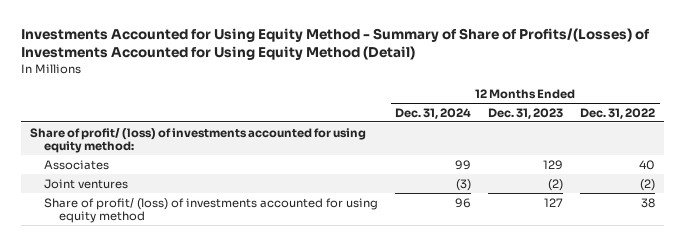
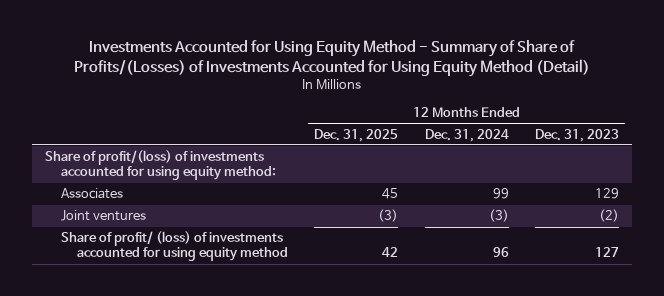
- | 12 Months Ended Dec. 31, 2024 | 12 Months Ended Dec. 31, 2023 | 12 Months Ended Dec. 31, 2022
+ | 12 Months Ended Dec. 31, 2025 | 12 Months Ended Dec. 31, 2024 | 12 Months Ended Dec. 31, 2023
- Share of profit/ (loss) of investments accounted for using equity method:
+ Share of profit/(loss) of investments accounted for using equity method:

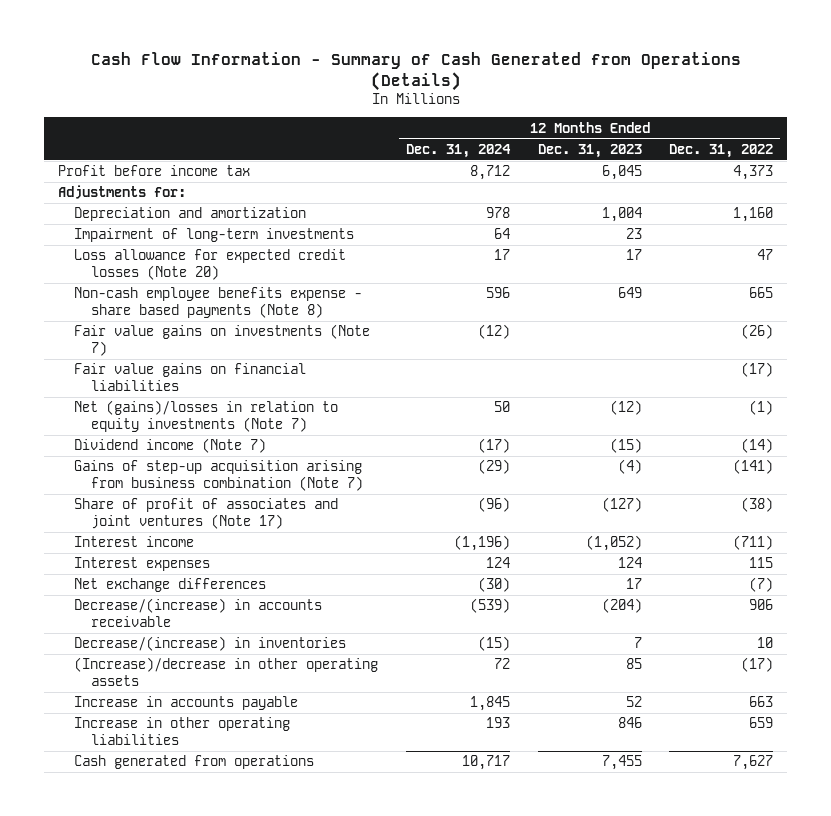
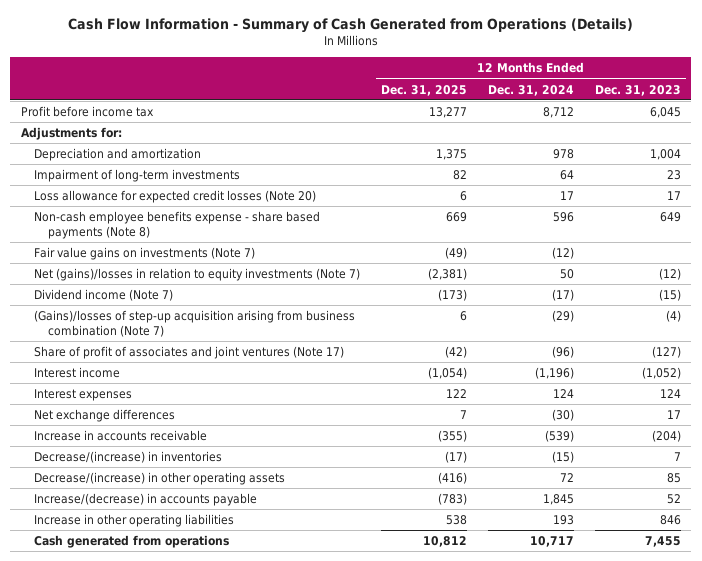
- | 12 Months Ended Dec. 31, 2024 | 12 Months Ended Dec. 31, 2023 | 12 Months Ended Dec. 31, 2022
+ | 12 Months Ended Dec. 31, 2025 | 12 Months Ended Dec. 31, 2024 | 12 Months Ended Dec. 31, 2023
- Fair value gains on financial liabilities | | | (17)
- Gains of step-up acquisition arising from business combination (Note 7) | (29) | (4) | (141)
+ (Gains)/losses of step-up acquisition arising from business combination (Note 7) | 6 | (29) | (4)
- Decrease/(increase) in accounts receivable | (539) | (204) | 906
+ Increase in accounts receivable | (355) | (539) | (204)
- (Increase)/decrease in other operating assets | 72 | 85 | (17)
- Increase in accounts payable | 1,845 | 52 | 663
+ Decrease/(increase) in other operating assets | (416) | 72 | 85
+ Increase/(decrease) in accounts payable | (783) | 1,845 | 52

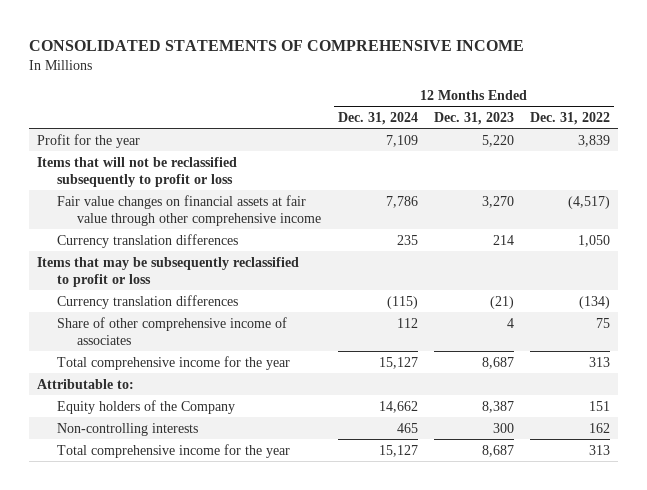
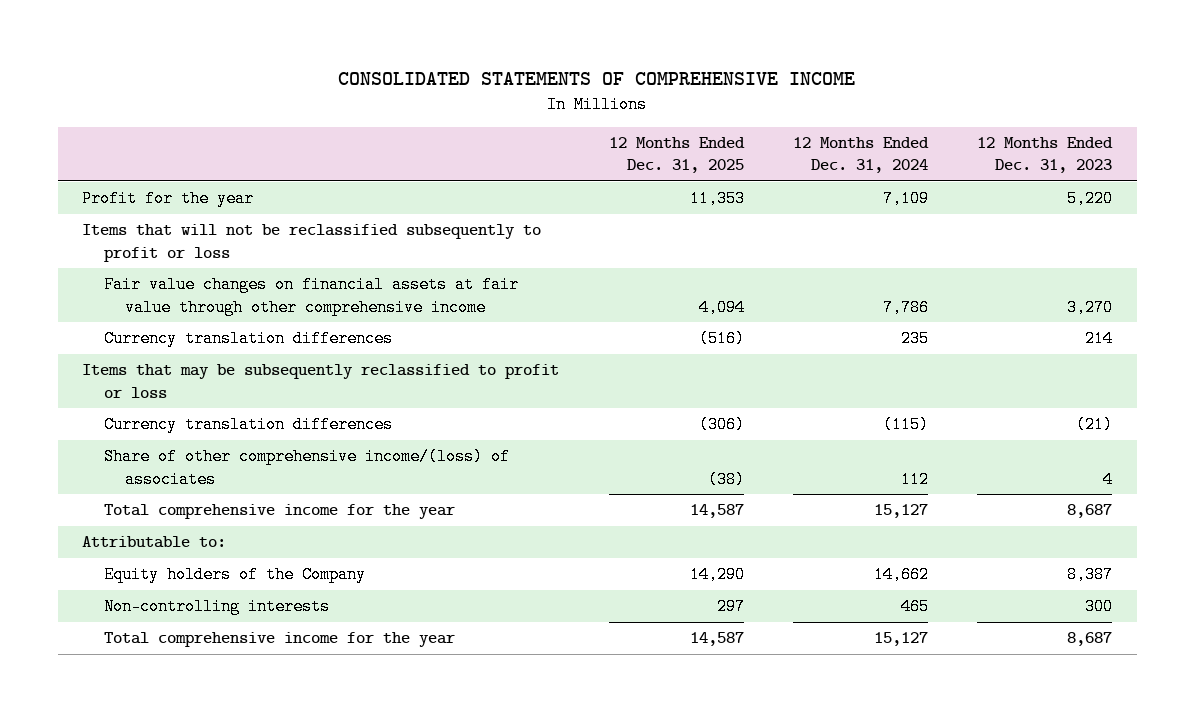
- | 12 Months Ended Dec. 31, 2024 | 12 Months Ended Dec. 31, 2023 | 12 Months Ended Dec. 31, 2022
+ | 12 Months Ended Dec. 31, 2025 | 12 Months Ended Dec. 31, 2024 | 12 Months Ended Dec. 31, 2023
- Share of other comprehensive income of associates | 112 | 4 | 75
+ Share of other comprehensive income/(loss) of associates | (38) | 112 | 4

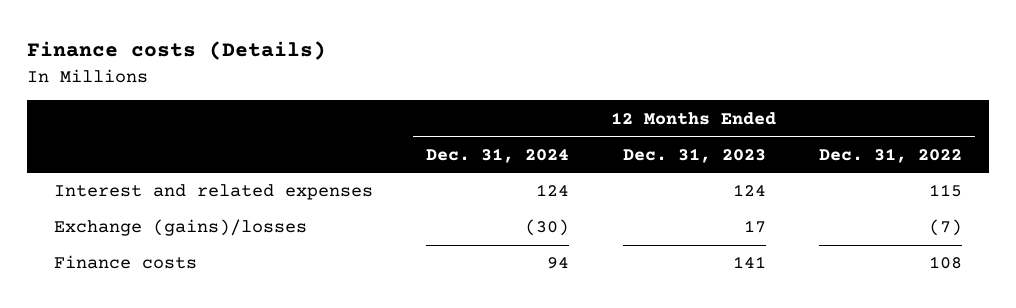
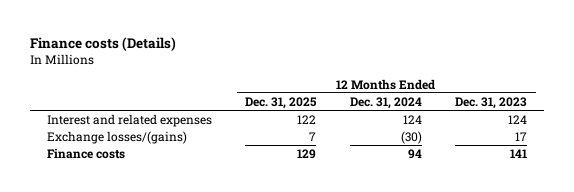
- | 12 Months Ended Dec. 31, 2024 | 12 Months Ended Dec. 31, 2023 | 12 Months Ended Dec. 31, 2022
+ | 12 Months Ended Dec. 31, 2025 | 12 Months Ended Dec. 31, 2024 | 12 Months Ended Dec. 31, 2023
- Exchange (gains)/losses | (30) | 17 | (7)
+ Exchange losses/(gains) | 7 | (30) | 17

